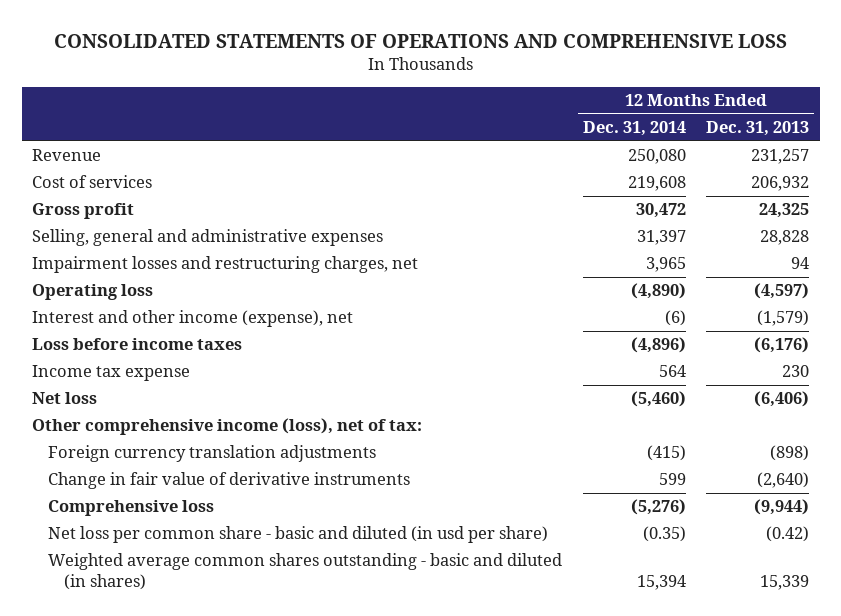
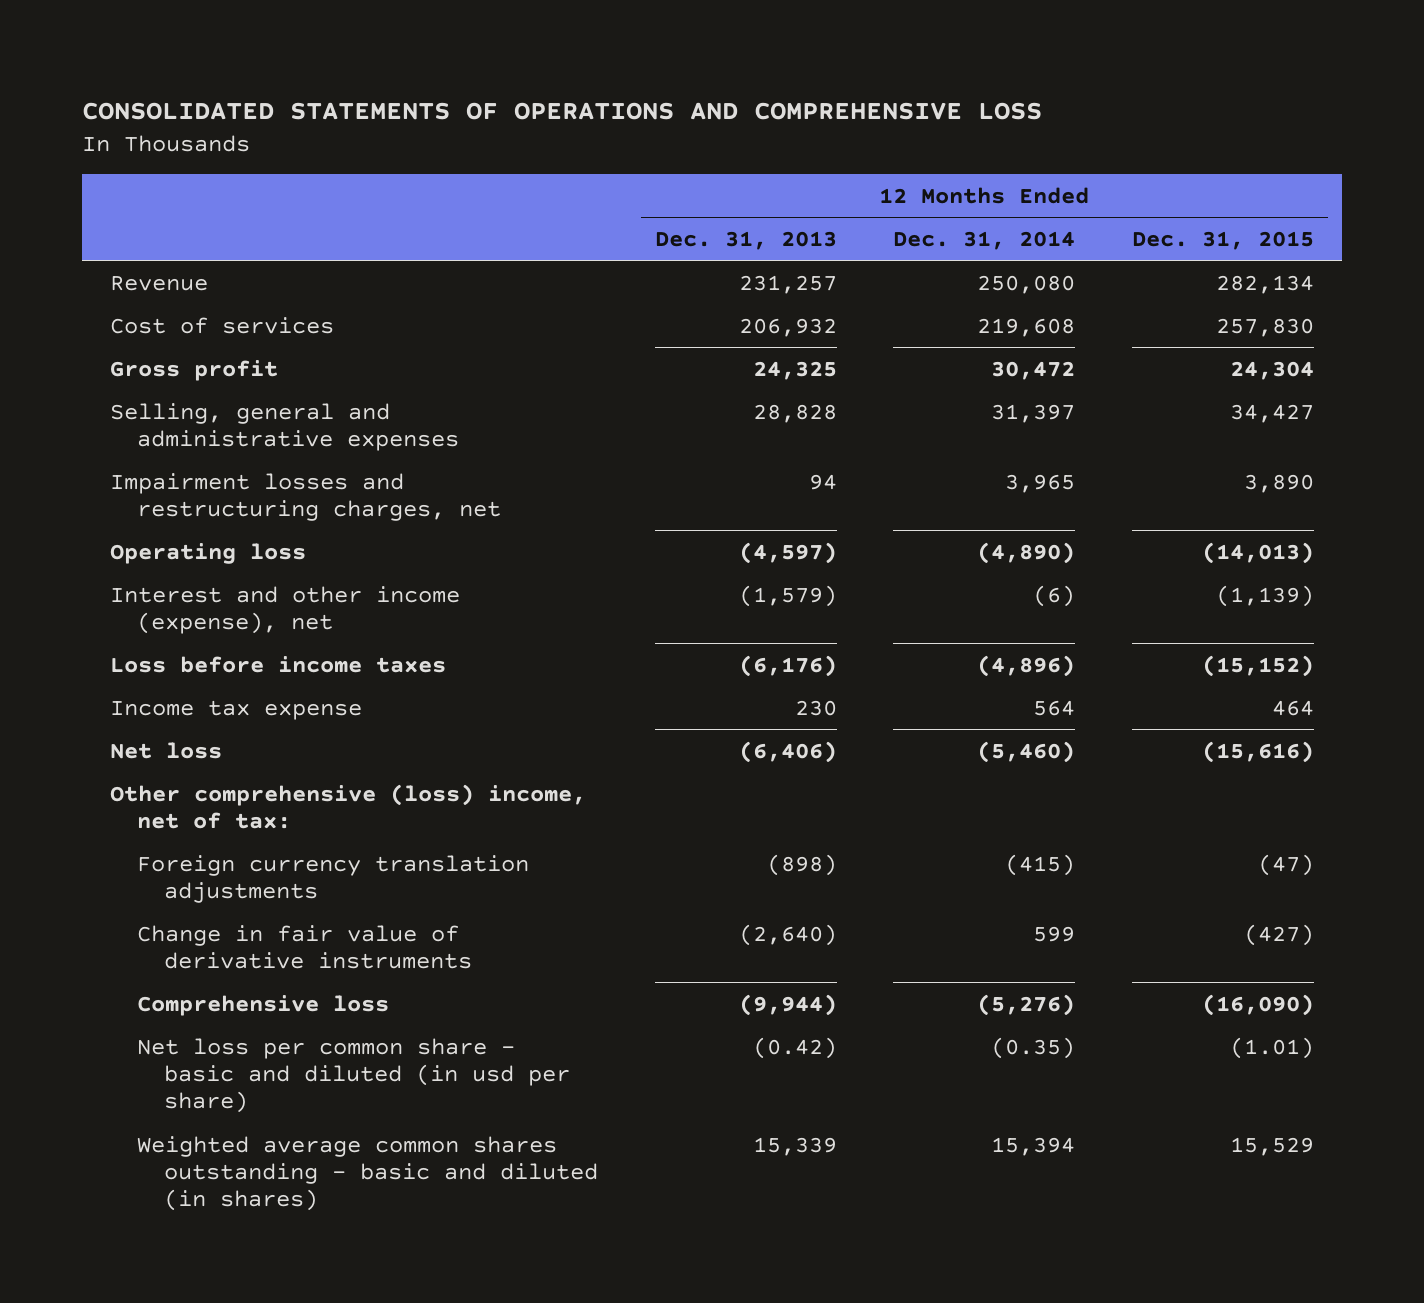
- | 12 Months Ended Dec. 31, 2014 | 12 Months Ended Dec. 31, 2013
+ | 12 Months Ended Dec. 31, 2013 | 12 Months Ended Dec. 31, 2014 | 12 Months Ended Dec. 31, 2015
- Other comprehensive income (loss), net of tax:
+ Other comprehensive (loss) income, net of tax:

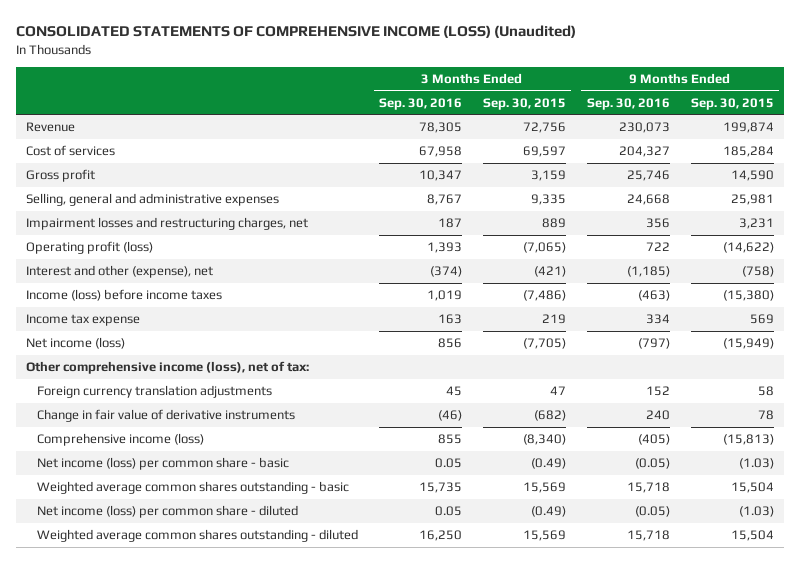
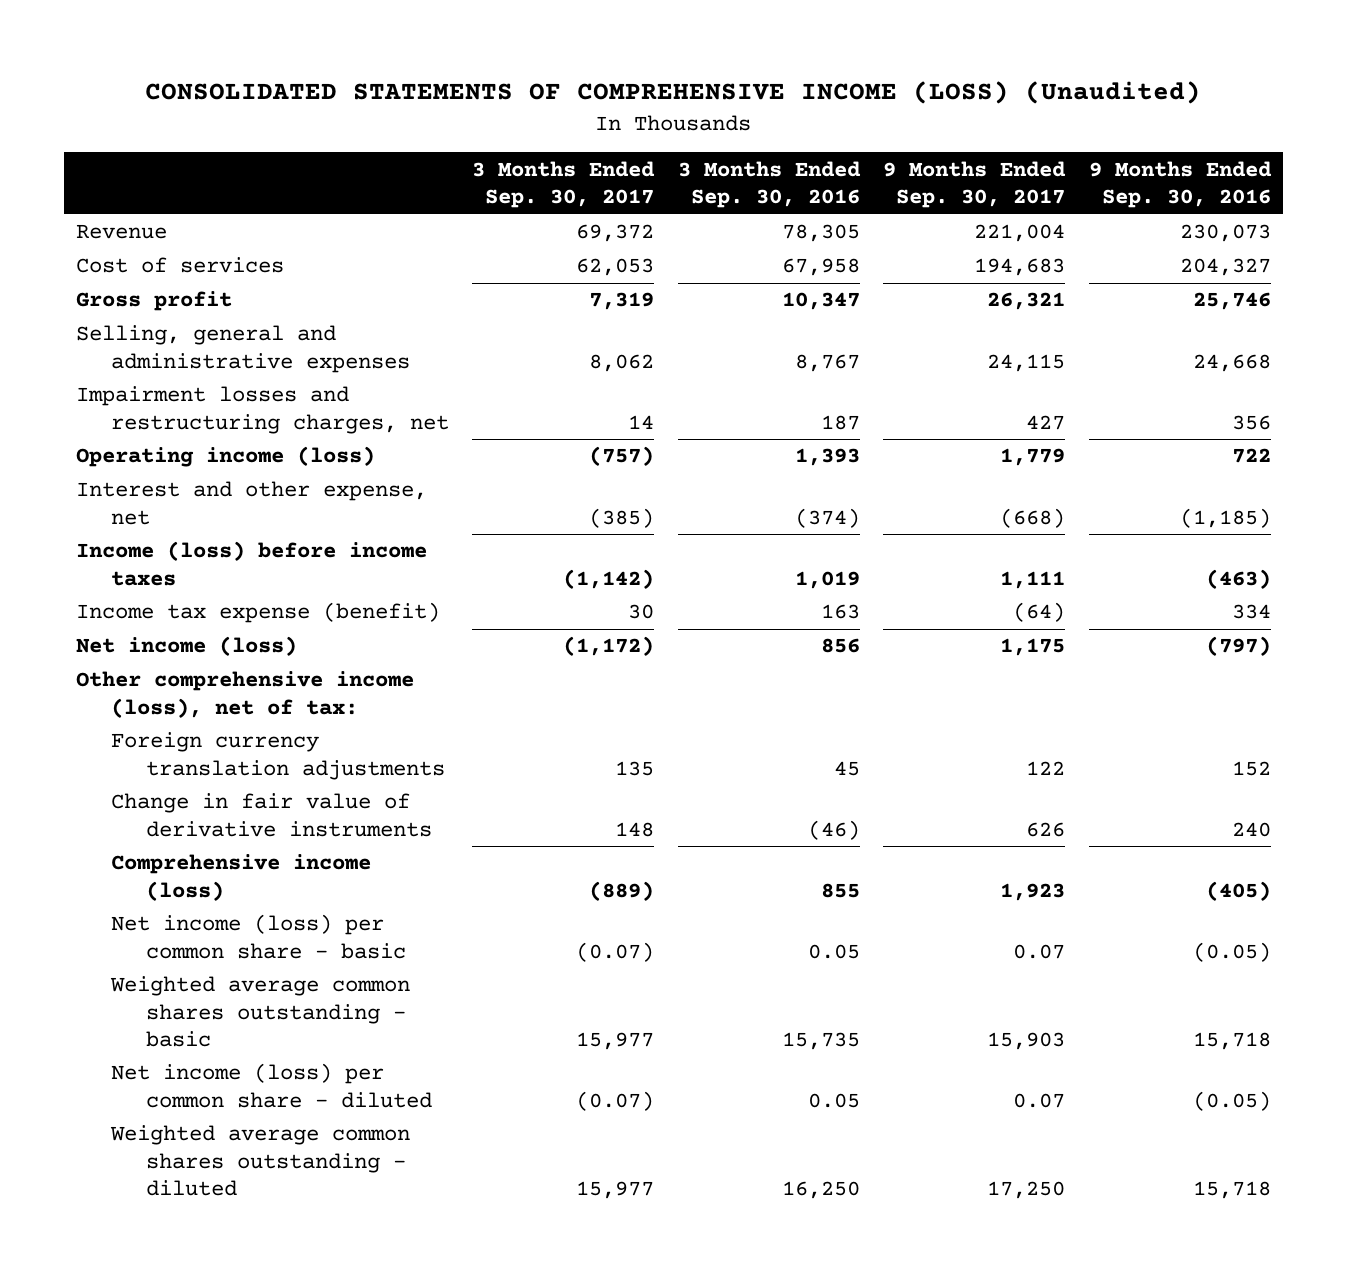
- | 3 Months Ended Sep. 30, 2016 | 3 Months Ended Sep. 30, 2015 | 9 Months Ended Sep. 30, 2016 | 9 Months Ended Sep. 30, 2015
+ | 3 Months Ended Sep. 30, 2017 | 3 Months Ended Sep. 30, 2016 | 9 Months Ended Sep. 30, 2017 | 9 Months Ended Sep. 30, 2016
- Operating profit (loss) | 1,393 | (7,065) | 722 | (14,622)
- Interest and other (expense), net | (374) | (421) | (1,185) | (758)
+ Operating income (loss) | (757) | 1,393 | 1,779 | 722
+ Interest and other expense, net | (385) | (374) | (668) | (1,185)
- Income tax expense | 163 | 219 | 334 | 569
+ Income tax expense (benefit) | 30 | 163 | (64) | 334

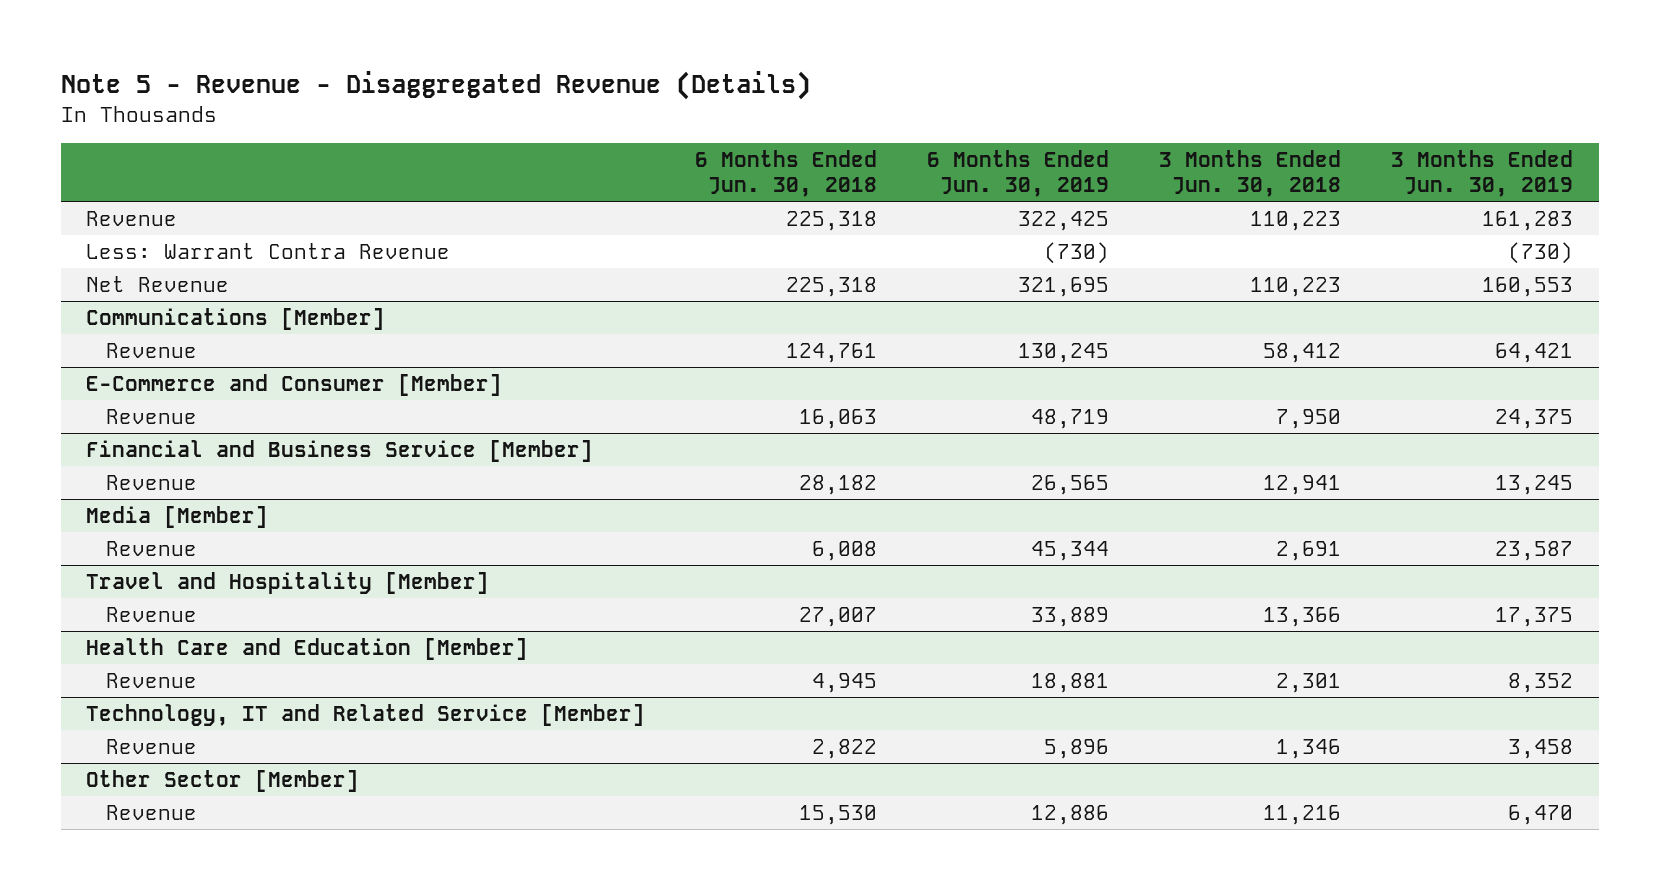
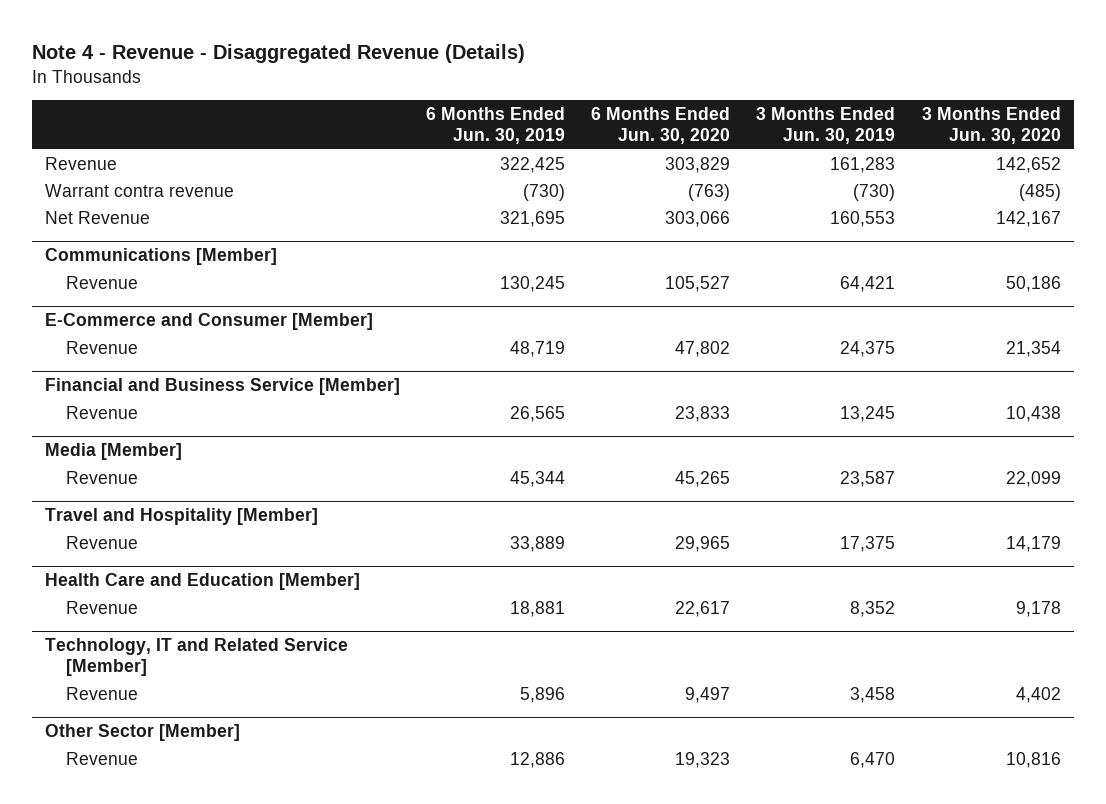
- Note 5 - Revenue - Disaggregated Revenue (Details)
+ Note 4 - Revenue - Disaggregated Revenue (Details)
- | 6 Months Ended Jun. 30, 2018 | 6 Months Ended Jun. 30, 2019 | 3 Months Ended Jun. 30, 2018 | 3 Months Ended Jun. 30, 2019
+ | 6 Months Ended Jun. 30, 2019 | 6 Months Ended Jun. 30, 2020 | 3 Months Ended Jun. 30, 2019 | 3 Months Ended Jun. 30, 2020
- Less: Warrant Contra Revenue | | (730) | | (730)
+ Warrant contra revenue | (730) | (763) | (730) | (485)

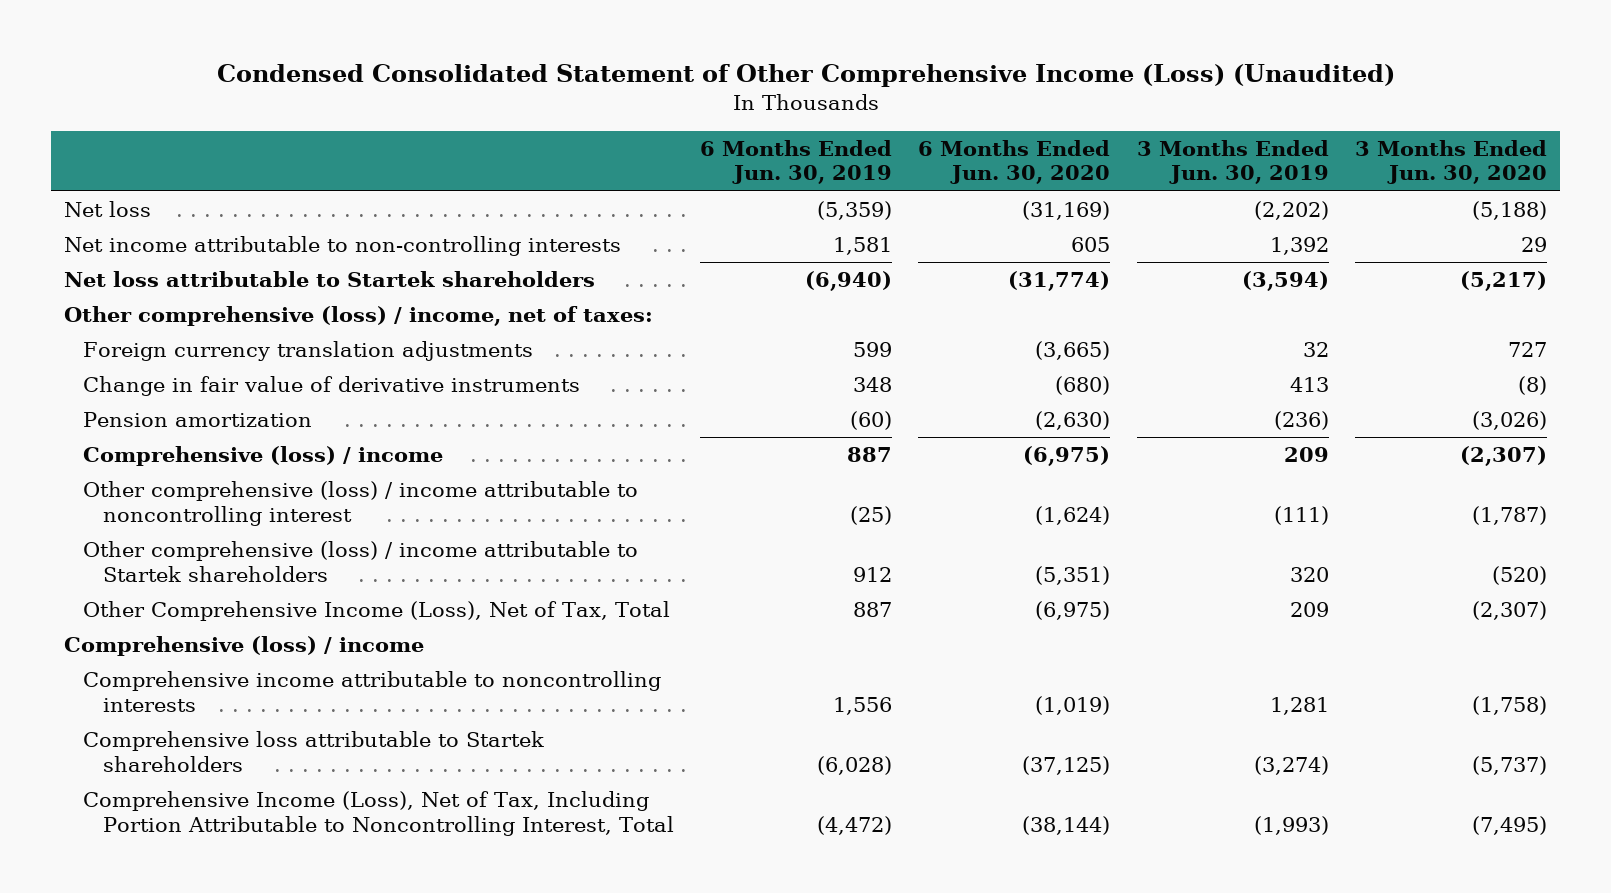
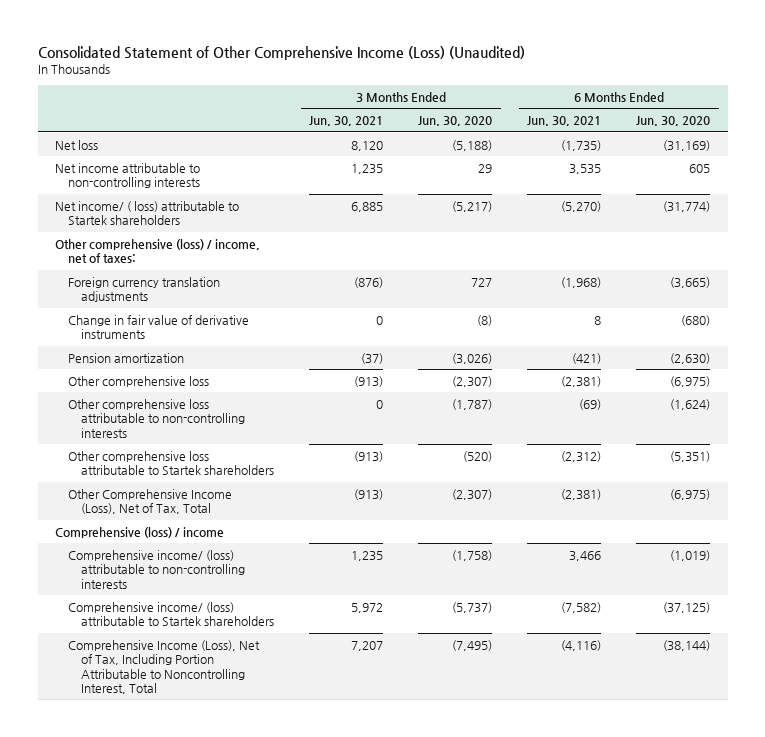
- Condensed Consolidated Statement of Other Comprehensive Income (Loss) (Unaudited)
+ Consolidated Statement of Other Comprehensive Income (Loss) (Unaudited)
- | 6 Months Ended Jun. 30, 2019 | 6 Months Ended Jun. 30, 2020 | 3 Months Ended Jun. 30, 2019 | 3 Months Ended Jun. 30, 2020
+ | 3 Months Ended Jun. 30, 2021 | 3 Months Ended Jun. 30, 2020 | 6 Months Ended Jun. 30, 2021 | 6 Months Ended Jun. 30, 2020
- Net loss attributable to Startek shareholders | (6,940) | (31,774) | (3,594) | (5,217)
+ Net income/ ( loss) attributable to Startek shareholders | 6,885 | (5,217) | (5,270) | (31,774)
- Comprehensive (loss) / income | 887 | (6,975) | 209 | (2,307)
- Other comprehensive (loss) / income attributable to noncontrolling interest | (25) | (1,624) | (111) | (1,787)
- Other comprehensive (loss) / income attributable to Startek shareholders | 912 | (5,351) | 320 | (520)
+ Other comprehensive loss | (913) | (2,307) | (2,381) | (6,975)
+ Other comprehensive loss attributable to non-controlling interests | 0 | (1,787) | (69) | (1,624)
+ Other comprehensive loss attributable to Startek shareholders | (913) | (520) | (2,312) | (5,351)
- Comprehensive income attributable to noncontrolling interests | 1,556 | (1,019) | 1,281 | (1,758)
- Comprehensive loss attributable to Startek shareholders | (6,028) | (37,125) | (3,274) | (5,737)
+ Comprehensive income/ (loss) attributable to non-controlling interests | 1,235 | (1,758) | 3,466 | (1,019)
+ Comprehensive income/ (loss) attributable to Startek shareholders | 5,972 | (5,737) | (7,582) | (37,125)

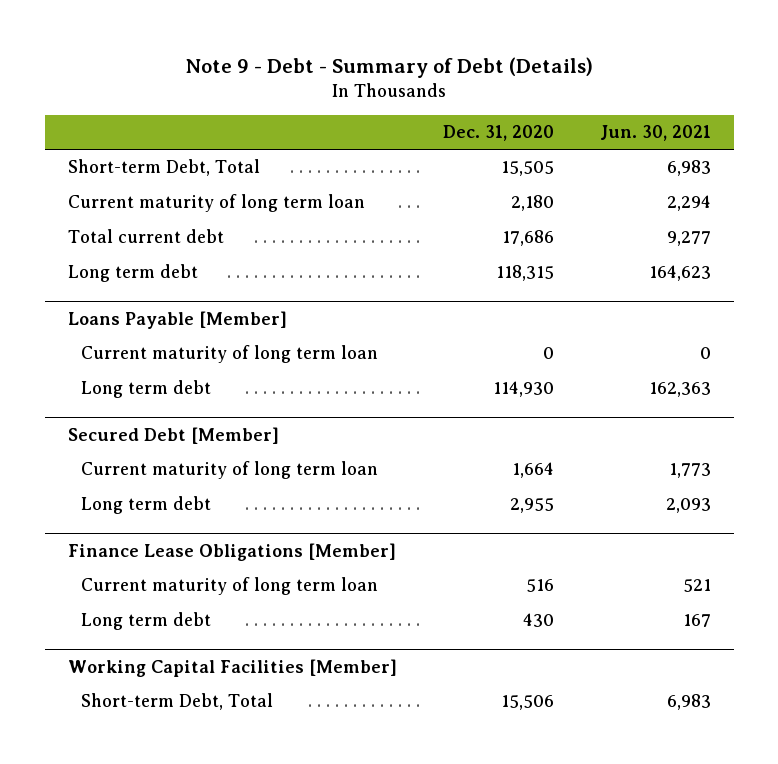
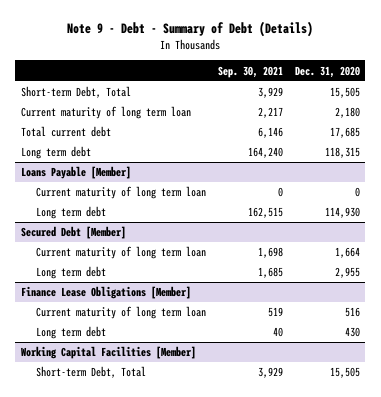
- | Dec. 31, 2020 | Jun. 30, 2021
+ | Sep. 30, 2021 | Dec. 31, 2020
- Total current debt | 17,686 | 9,277
+ Total current debt | 6,146 | 17,685
@ Working Capital Facilities [Member]
- Short-term Debt, Total | 15,506 | 6,983
+ Short-term Debt, Total | 3,929 | 15,505

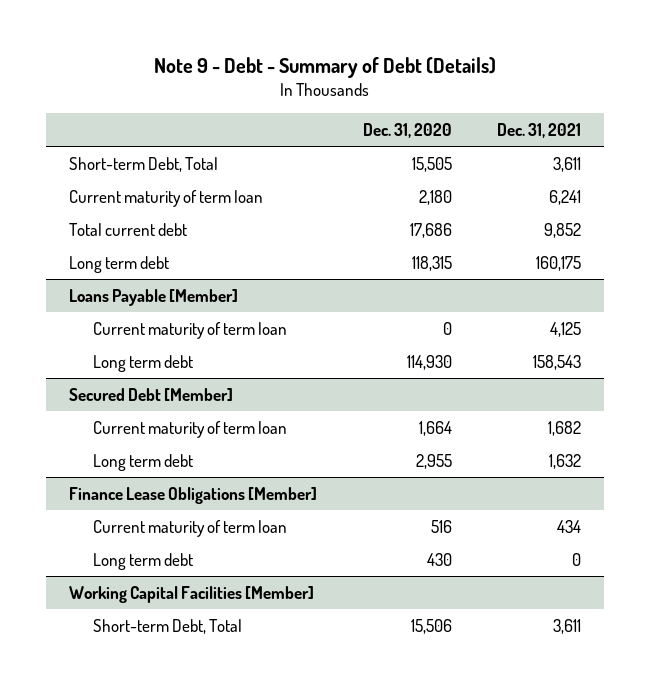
- | Sep. 30, 2021 | Dec. 31, 2020
+ | Dec. 31, 2020 | Dec. 31, 2021
- Current maturity of long term loan | 2,217 | 2,180
- Total current debt | 6,146 | 17,685
+ Current maturity of term loan | 2,180 | 6,241
+ Total current debt | 17,686 | 9,852
@ Loans Payable [Member]
- Current maturity of long term loan | 0 | 0
+ Current maturity of term loan | 0 | 4,125
@ Secured Debt [Member]
- Current maturity of long term loan | 1,698 | 1,664
+ Current maturity of term loan | 1,664 | 1,682
@ Finance Lease Obligations [Member]
- Current maturity of long term loan | 519 | 516
+ Current maturity of term loan | 516 | 434
@ Working Capital Facilities [Member]
- Short-term Debt, Total | 3,929 | 15,505
+ Short-term Debt, Total | 15,506 | 3,611

